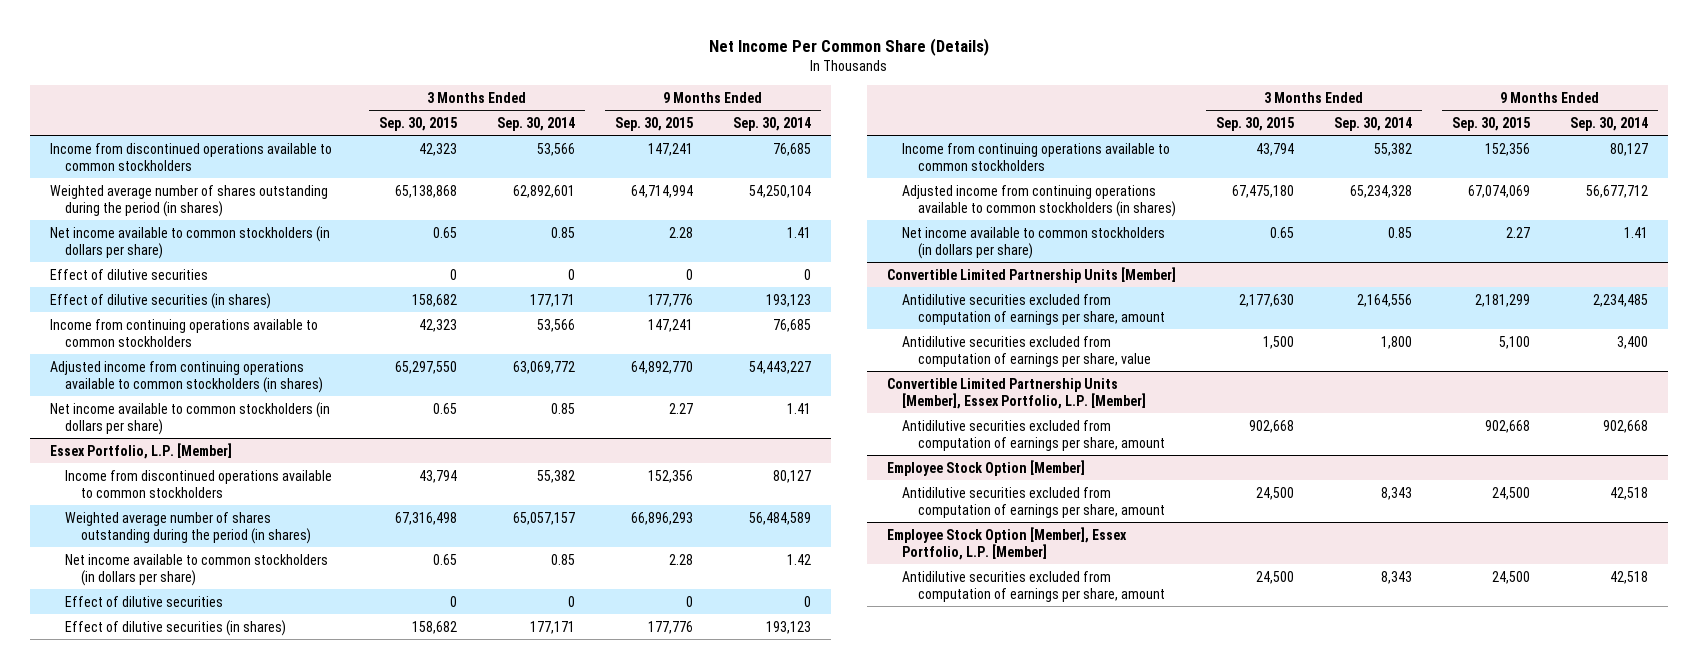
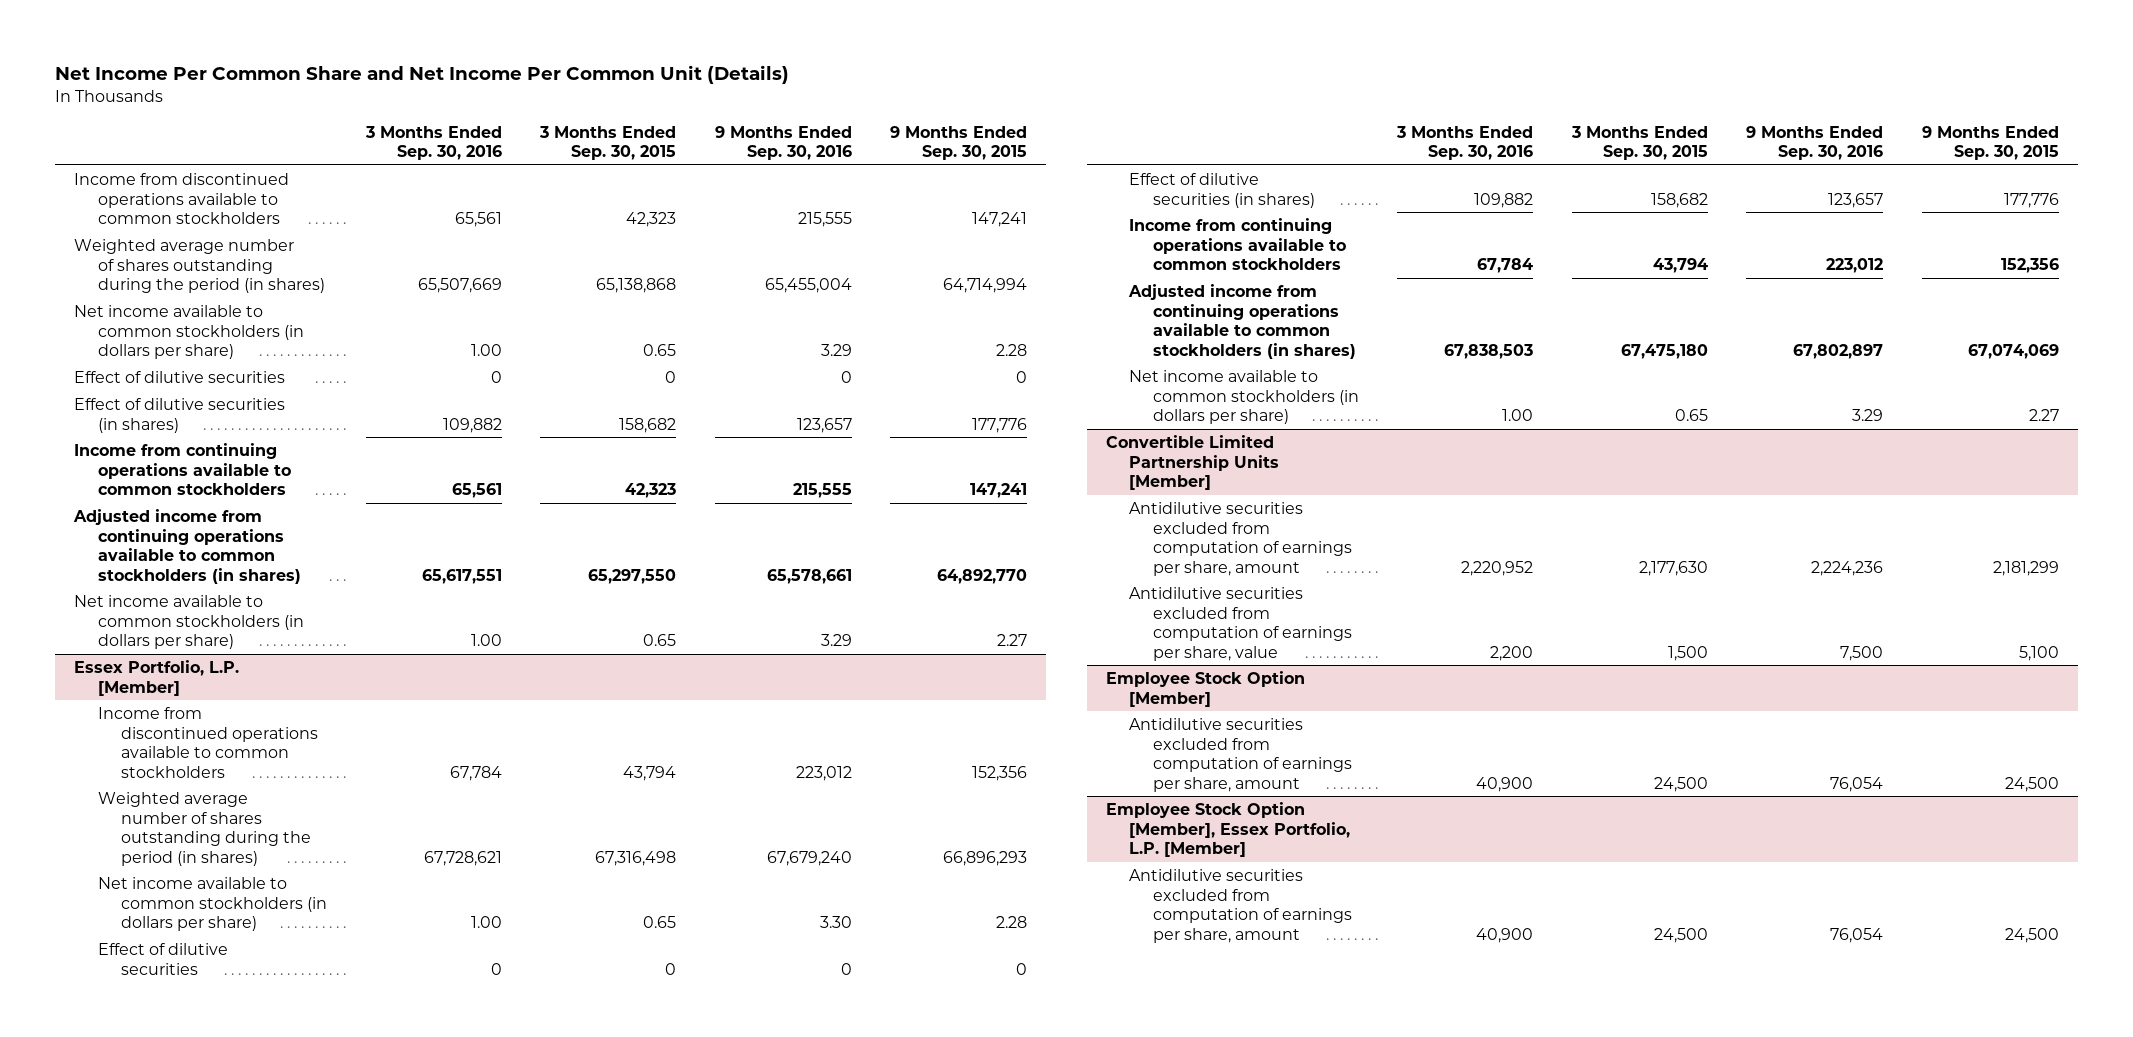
- Net Income Per Common Share (Details)
+ Net Income Per Common Share and Net Income Per Common Unit (Details)
- | 3 Months Ended Sep. 30, 2015 | 3 Months Ended Sep. 30, 2014 | 9 Months Ended Sep. 30, 2015 | 9 Months Ended Sep. 30, 2014
+ | 3 Months Ended Sep. 30, 2016 | 3 Months Ended Sep. 30, 2015 | 9 Months Ended Sep. 30, 2016 | 9 Months Ended Sep. 30, 2015
- Convertible Limited Partnership Units [Member], Essex Portfolio, L.P. [Member]
- Antidilutive securities excluded from computation of earnings per share, amount | 902,668 | | 902,668 | 902,668

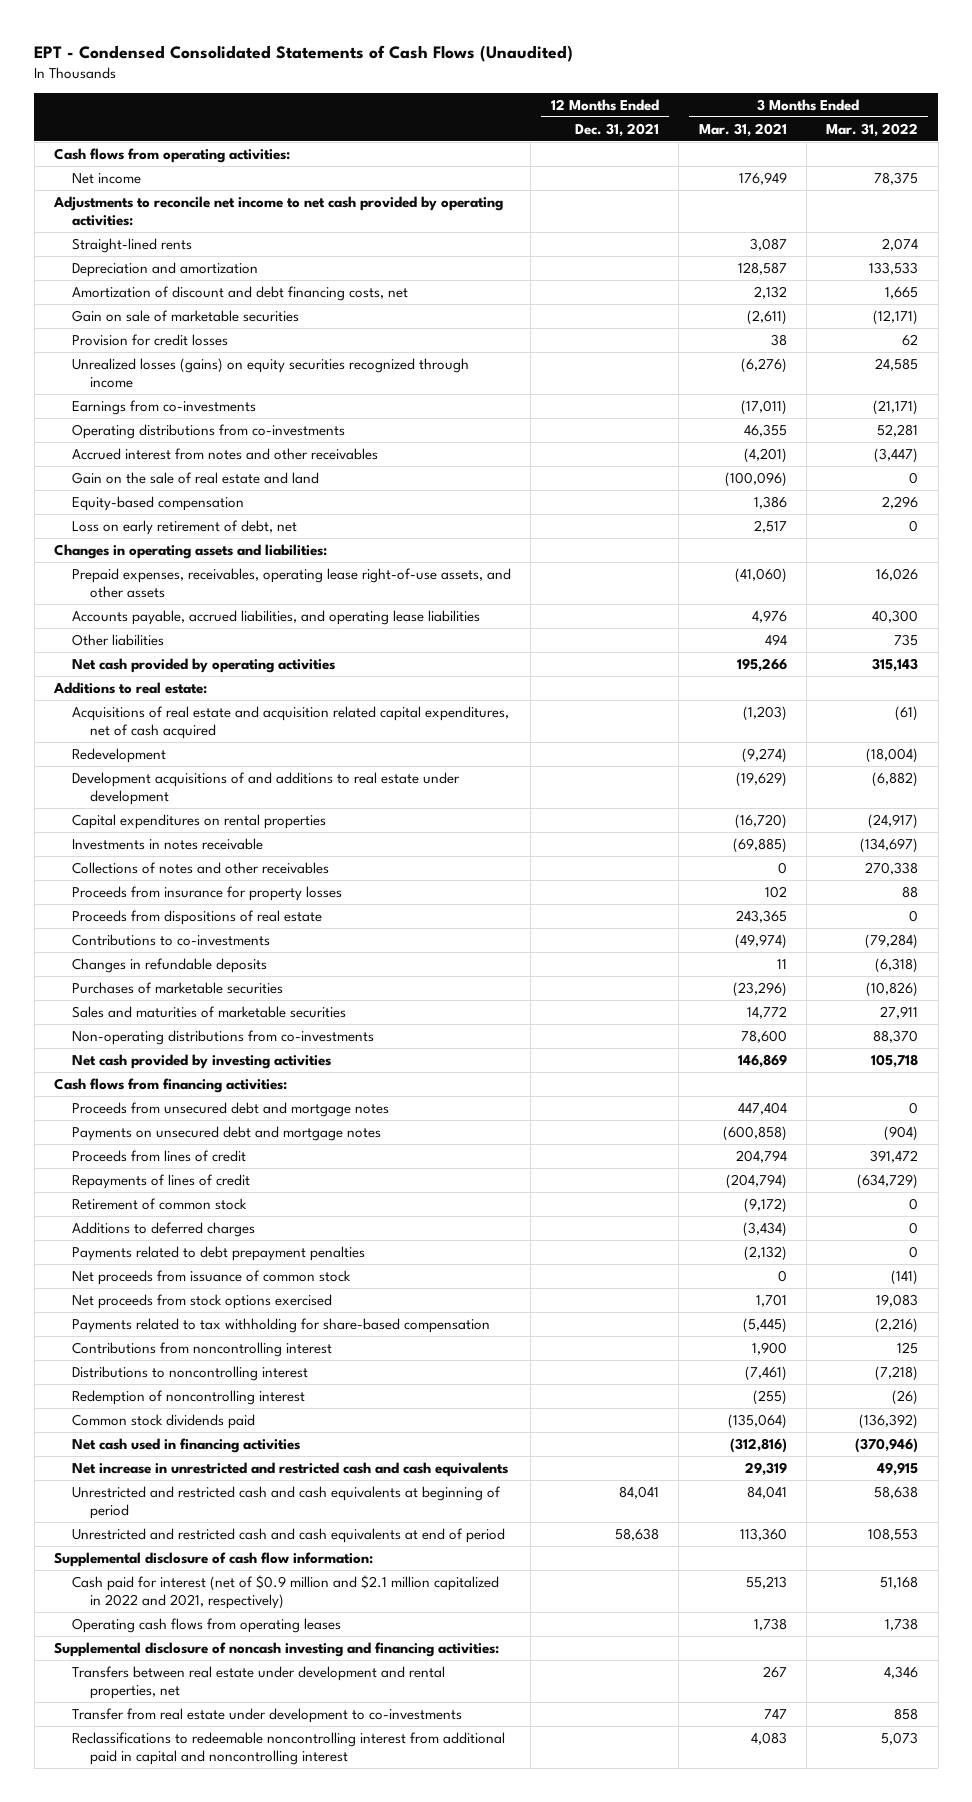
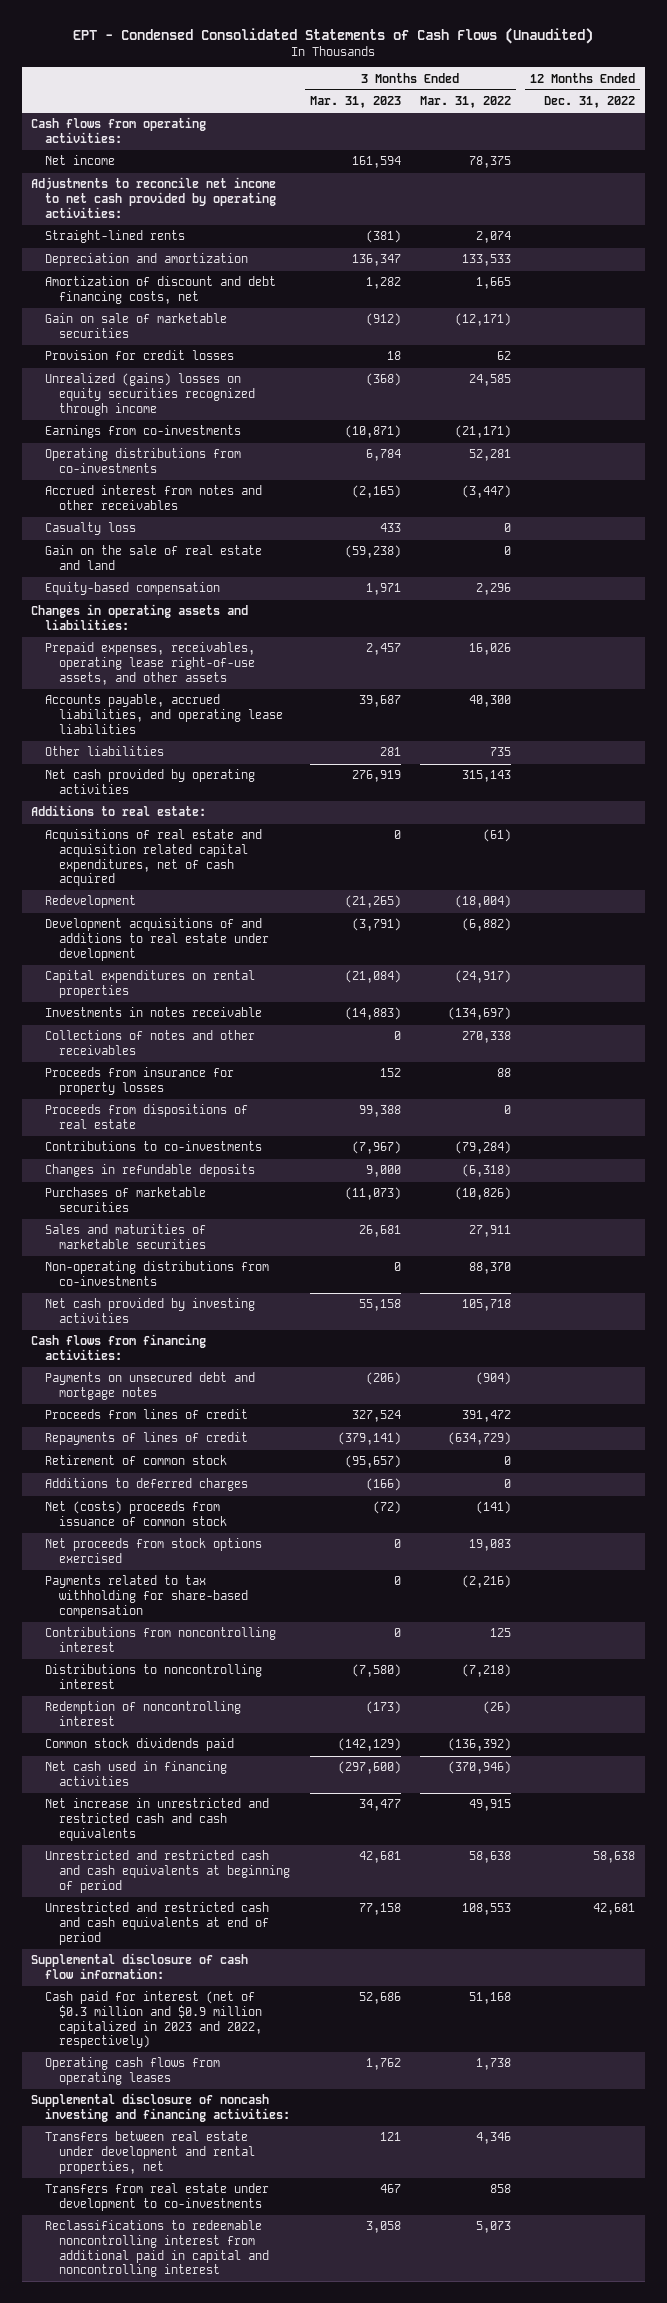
- | 12 Months Ended Dec. 31, 2021 | 3 Months Ended Mar. 31, 2021 | 3 Months Ended Mar. 31, 2022
+ | 3 Months Ended Mar. 31, 2023 | 3 Months Ended Mar. 31, 2022 | 12 Months Ended Dec. 31, 2022
- Unrealized losses (gains) on equity securities recognized through income | | (6,276) | 24,585
+ Unrealized (gains) losses on equity securities recognized through income | (368) | 24,585 |
+ Casualty loss | 433 | 0 |
- Loss on early retirement of debt, net | | 2,517 | 0
- Proceeds from unsecured debt and mortgage notes | | 447,404 | 0
- Payments related to debt prepayment penalties | | (2,132) | 0
- Net proceeds from issuance of common stock | | 0 | (141)
+ Net (costs) proceeds from issuance of common stock | (72) | (141) |
- Cash paid for interest (net of $0.9 million and $2.1 million capitalized in 2022 and 2021, respectively) | | 55,213 | 51,168
+ Cash paid for interest (net of $0.3 million and $0.9 million capitalized in 2023 and 2022, respectively) | 52,686 | 51,168 |
- Transfer from real estate under development to co-investments | | 747 | 858
+ Transfers from real estate under development to co-investments | 467 | 858 |

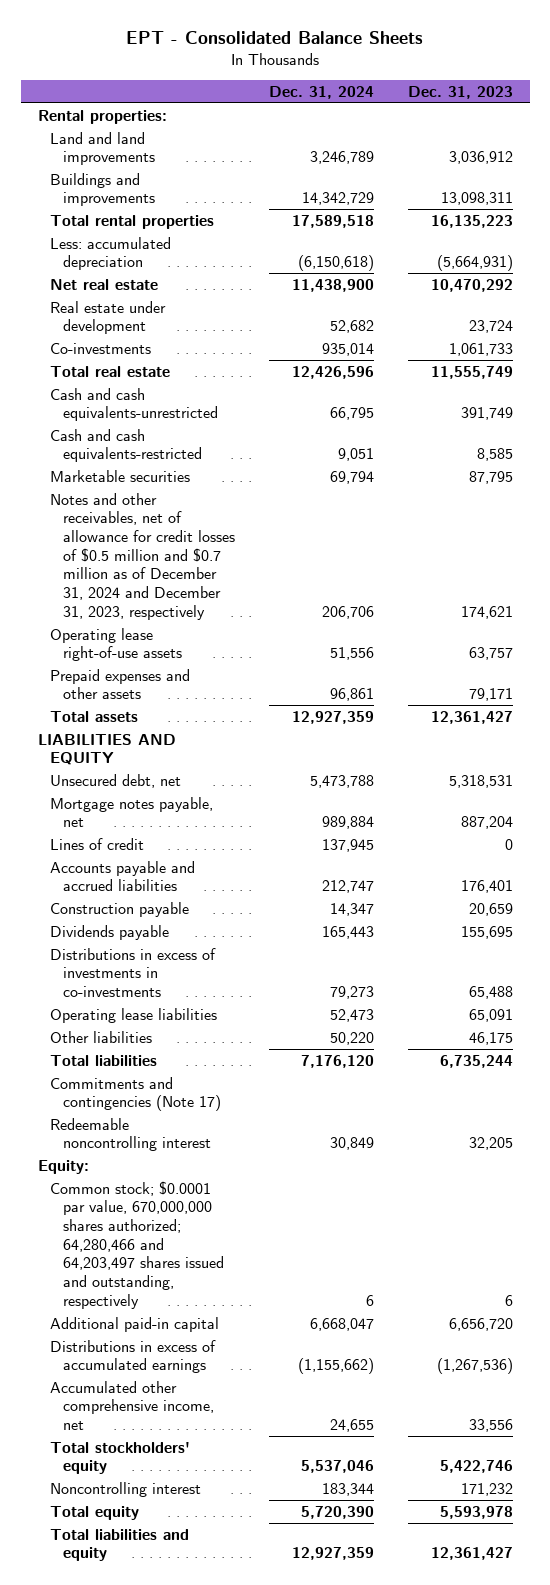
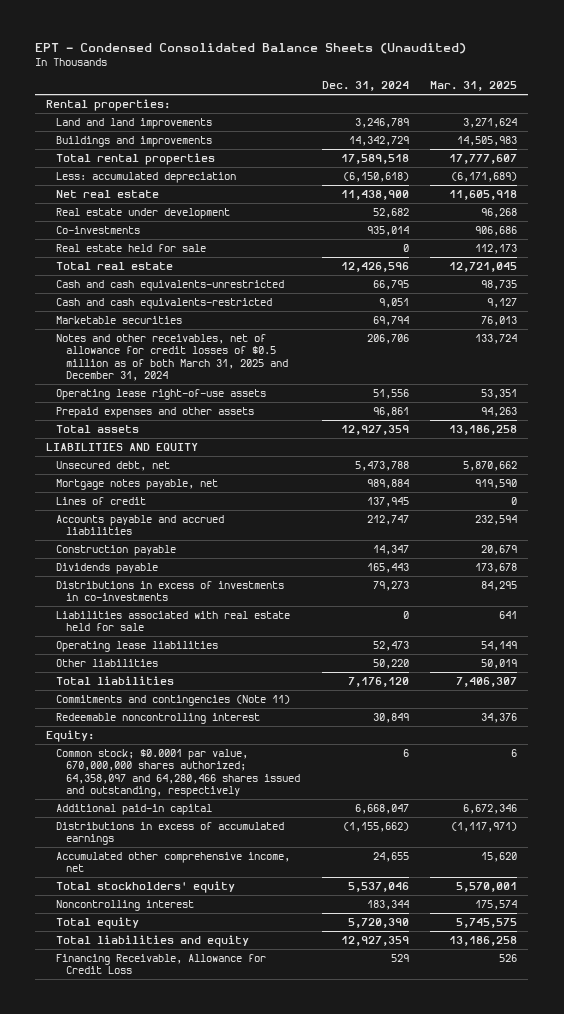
- EPT - Consolidated Balance Sheets
+ EPT - Condensed Consolidated Balance Sheets (Unaudited)
- | Dec. 31, 2024 | Dec. 31, 2023
+ | Dec. 31, 2024 | Mar. 31, 2025
+ Real estate held for sale | 0 | 112,173
- Notes and other receivables, net of allowance for credit losses of $0.5 million and $0.7 million as of December 31, 2024 and December 31, 2023, respectively | 206,706 | 174,621
+ Notes and other receivables, net of allowance for credit losses of $0.5 million as of both March 31, 2025 and December 31, 2024 | 206,706 | 133,724
+ Liabilities associated with real estate held for sale | 0 | 641
- Commitments and contingencies (Note 17)
+ Commitments and contingencies (Note 11)
- Common stock; $0.0001 par value, 670,000,000 shares authorized; 64,280,466 and 64,203,497 shares issued and outstanding, respectively | 6 | 6
+ Common stock; $0.0001 par value, 670,000,000 shares authorized; 64,358,097 and 64,280,466 shares issued and outstanding, respectively | 6 | 6
+ Financing Receivable, Allowance for Credit Loss | 529 | 526

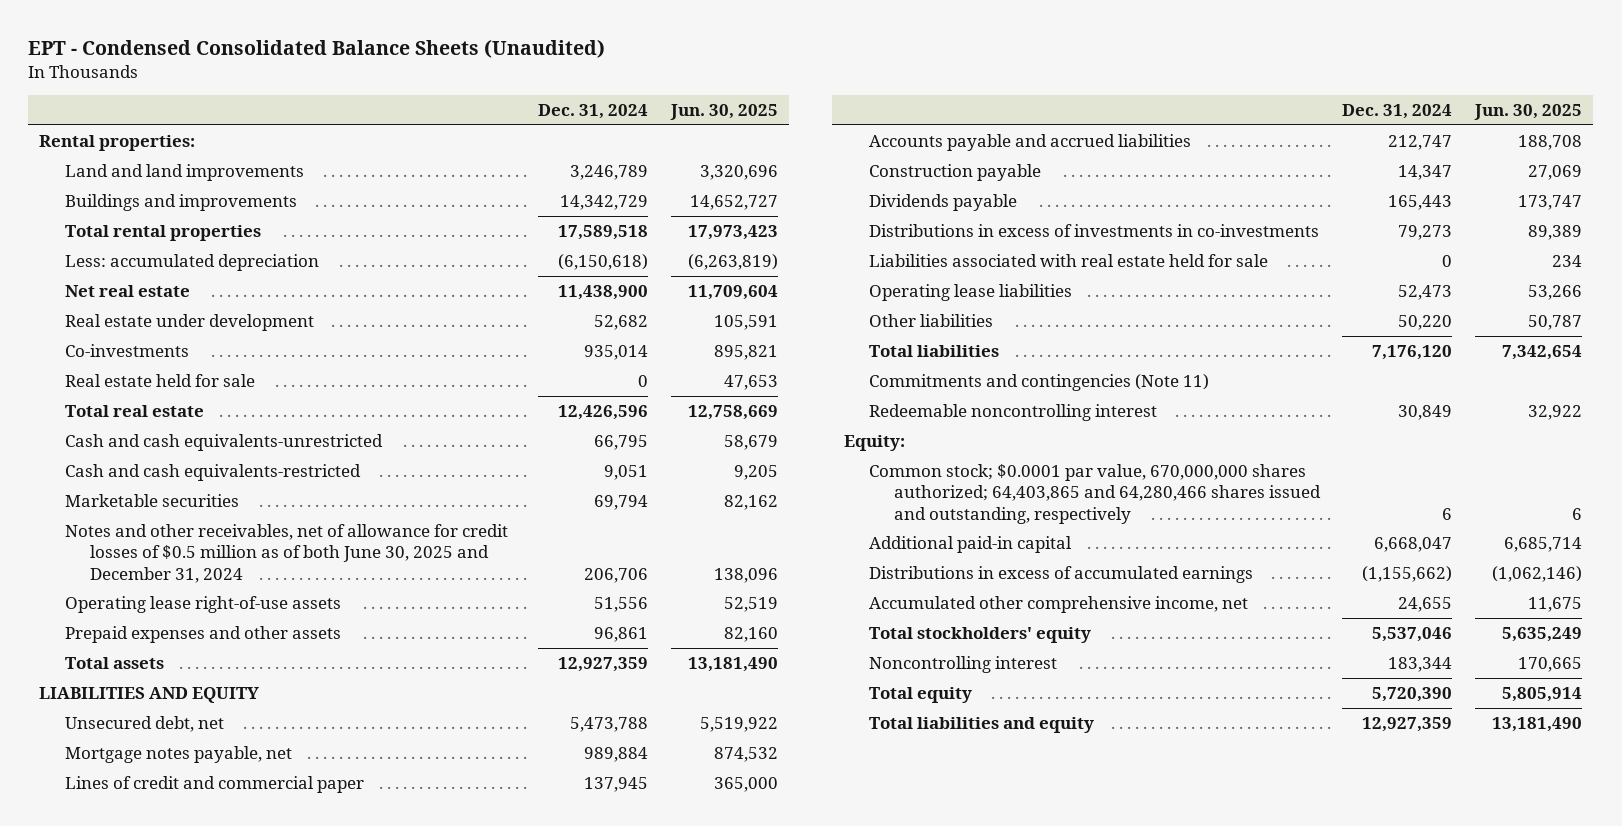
- | Dec. 31, 2024 | Mar. 31, 2025
+ | Dec. 31, 2024 | Jun. 30, 2025
- Notes and other receivables, net of allowance for credit losses of $0.5 million as of both March 31, 2025 and December 31, 2024 | 206,706 | 133,724
+ Notes and other receivables, net of allowance for credit losses of $0.5 million as of both June 30, 2025 and December 31, 2024 | 206,706 | 138,096
- Lines of credit | 137,945 | 0
+ Lines of credit and commercial paper | 137,945 | 365,000
- Common stock; $0.0001 par value, 670,000,000 shares authorized; 64,358,097 and 64,280,466 shares issued and outstanding, respectively | 6 | 6
+ Common stock; $0.0001 par value, 670,000,000 shares authorized; 64,403,865 and 64,280,466 shares issued and outstanding, respectively | 6 | 6
- Financing Receivable, Allowance for Credit Loss | 529 | 526

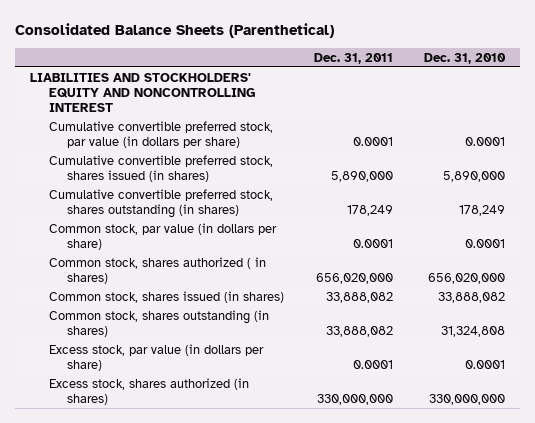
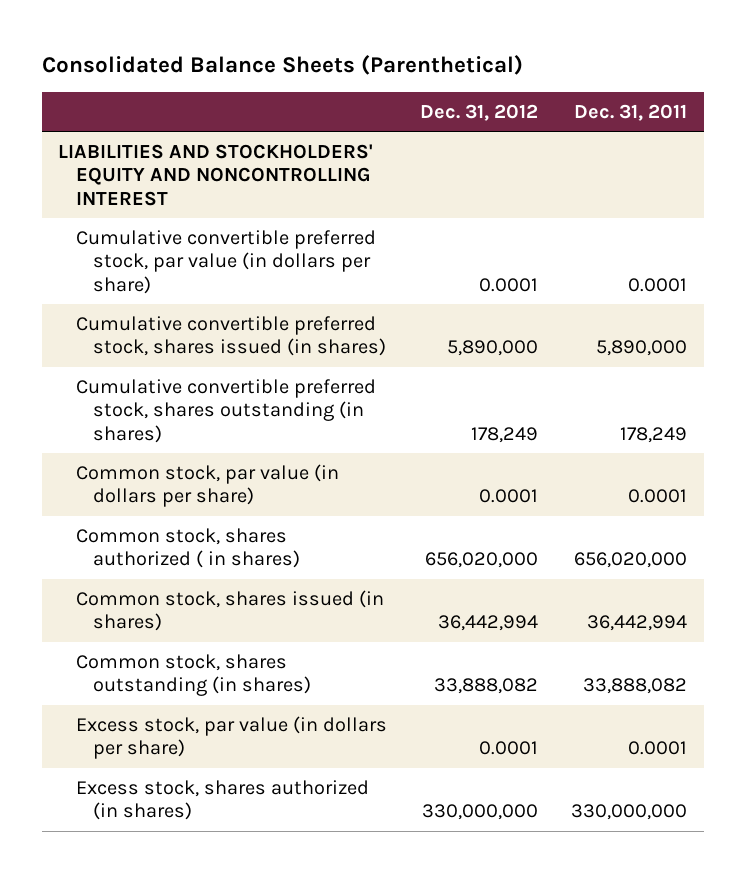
- | Dec. 31, 2011 | Dec. 31, 2010
+ | Dec. 31, 2012 | Dec. 31, 2011
- Common stock, shares issued (in shares) | 33,888,082 | 33,888,082
+ Common stock, shares issued (in shares) | 36,442,994 | 36,442,994

